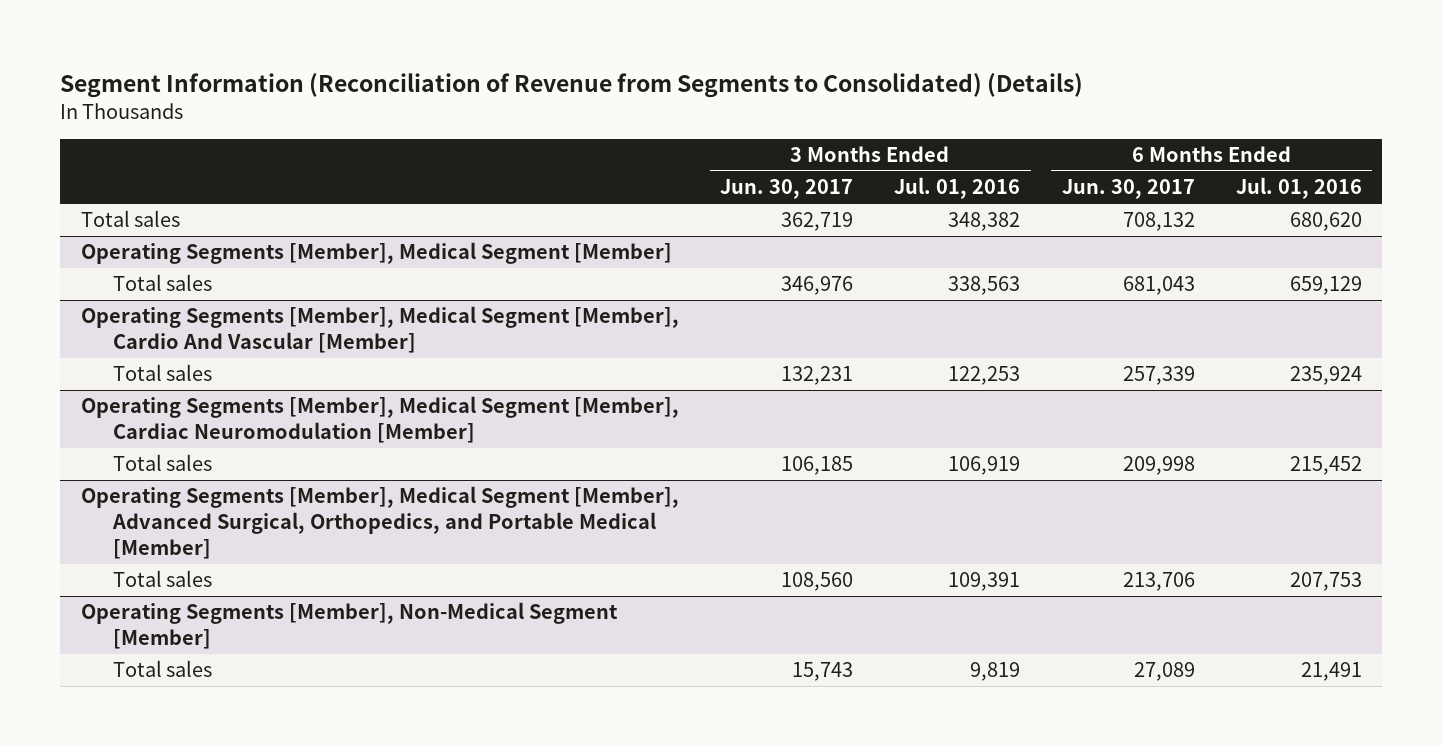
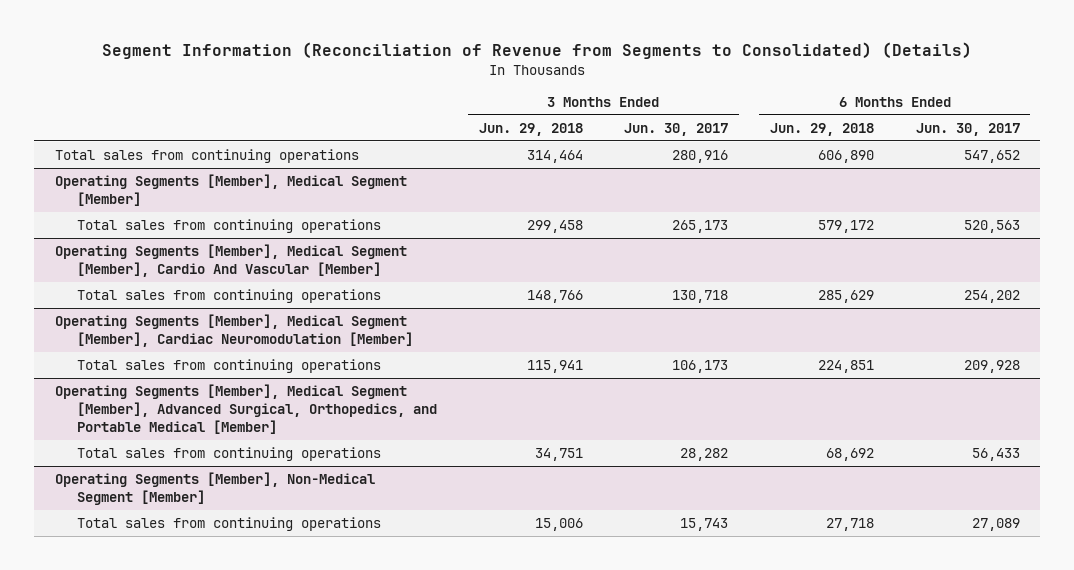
- | 3 Months Ended Jun. 30, 2017 | 3 Months Ended Jul. 01, 2016 | 6 Months Ended Jun. 30, 2017 | 6 Months Ended Jul. 01, 2016
+ | 3 Months Ended Jun. 29, 2018 | 3 Months Ended Jun. 30, 2017 | 6 Months Ended Jun. 29, 2018 | 6 Months Ended Jun. 30, 2017
- Total sales | 362,719 | 348,382 | 708,132 | 680,620
+ Total sales from continuing operations | 314,464 | 280,916 | 606,890 | 547,652
@ Operating Segments [Member], Medical Segment [Member]
- Total sales | 346,976 | 338,563 | 681,043 | 659,129
+ Total sales from continuing operations | 299,458 | 265,173 | 579,172 | 520,563
@ Operating Segments [Member], Medical Segment [Member], Cardio And Vascular [Member]
- Total sales | 132,231 | 122,253 | 257,339 | 235,924
+ Total sales from continuing operations | 148,766 | 130,718 | 285,629 | 254,202
@ Operating Segments [Member], Medical Segment [Member], Cardiac Neuromodulation [Member]
- Total sales | 106,185 | 106,919 | 209,998 | 215,452
+ Total sales from continuing operations | 115,941 | 106,173 | 224,851 | 209,928
@ Operating Segments [Member], Medical Segment [Member], Advanced Surgical, Orthopedics, and Portable Medical [Member]
- Total sales | 108,560 | 109,391 | 213,706 | 207,753
+ Total sales from continuing operations | 34,751 | 28,282 | 68,692 | 56,433
@ Operating Segments [Member], Non-Medical Segment [Member]
- Total sales | 15,743 | 9,819 | 27,089 | 21,491
+ Total sales from continuing operations | 15,006 | 15,743 | 27,718 | 27,089

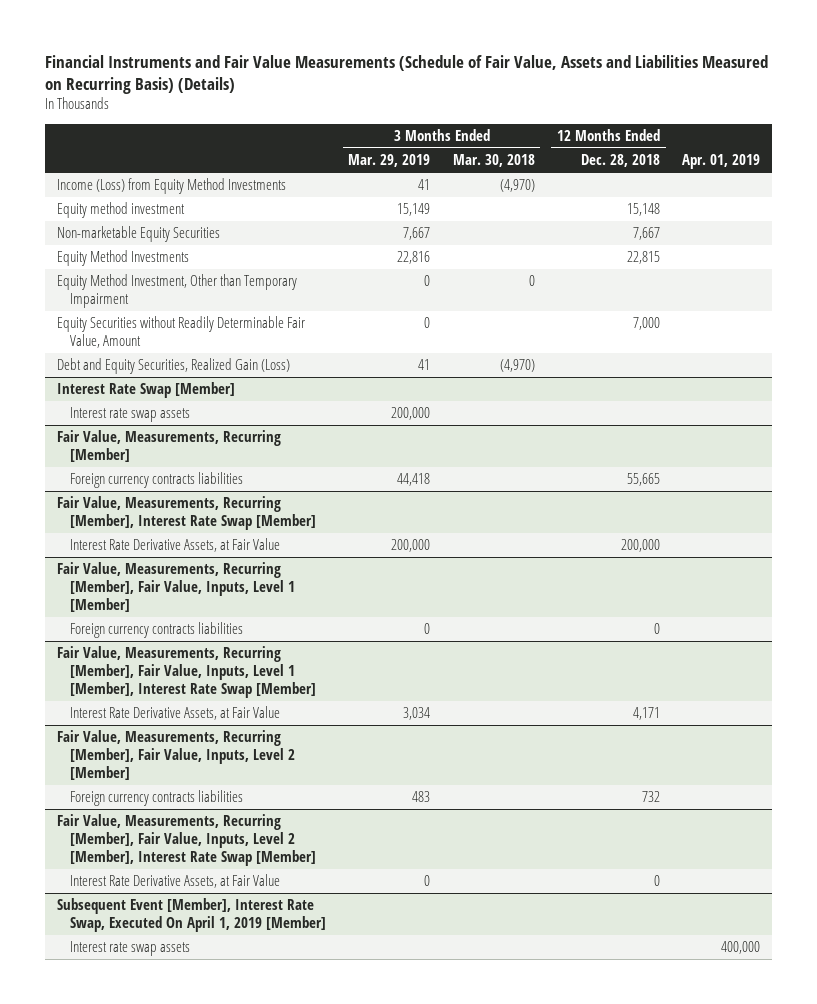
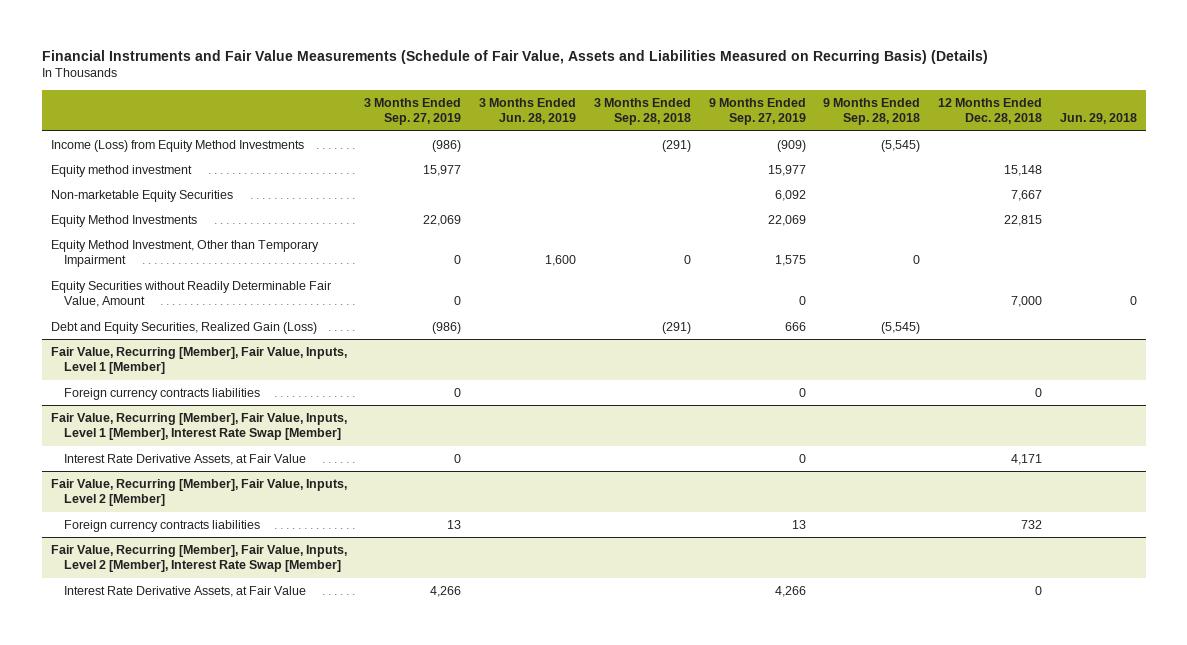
- | 3 Months Ended Mar. 29, 2019 | 3 Months Ended Mar. 30, 2018 | 12 Months Ended Dec. 28, 2018 | Apr. 01, 2019
+ | 3 Months Ended Sep. 27, 2019 | 3 Months Ended Jun. 28, 2019 | 3 Months Ended Sep. 28, 2018 | 9 Months Ended Sep. 27, 2019 | 9 Months Ended Sep. 28, 2018 | 12 Months Ended Dec. 28, 2018 | Jun. 29, 2018
- Interest Rate Swap [Member]
- Interest rate swap assets | 200,000 | | |
- Fair Value, Measurements, Recurring [Member]
- Foreign currency contracts liabilities | 44,418 | | 55,665 |
- Fair Value, Measurements, Recurring [Member], Interest Rate Swap [Member]
- Interest Rate Derivative Assets, at Fair Value | 200,000 | | 200,000 |
- Fair Value, Measurements, Recurring [Member], Fair Value, Inputs, Level 1 [Member]
+ Fair Value, Recurring [Member], Fair Value, Inputs, Level 1 [Member]
- Fair Value, Measurements, Recurring [Member], Fair Value, Inputs, Level 1 [Member], Interest Rate Swap [Member]
+ Fair Value, Recurring [Member], Fair Value, Inputs, Level 1 [Member], Interest Rate Swap [Member]
- Fair Value, Measurements, Recurring [Member], Fair Value, Inputs, Level 2 [Member]
+ Fair Value, Recurring [Member], Fair Value, Inputs, Level 2 [Member]
- Fair Value, Measurements, Recurring [Member], Fair Value, Inputs, Level 2 [Member], Interest Rate Swap [Member]
+ Fair Value, Recurring [Member], Fair Value, Inputs, Level 2 [Member], Interest Rate Swap [Member]
- Subsequent Event [Member], Interest Rate Swap, Executed On April 1, 2019 [Member]
- Interest rate swap assets | | | | 400,000

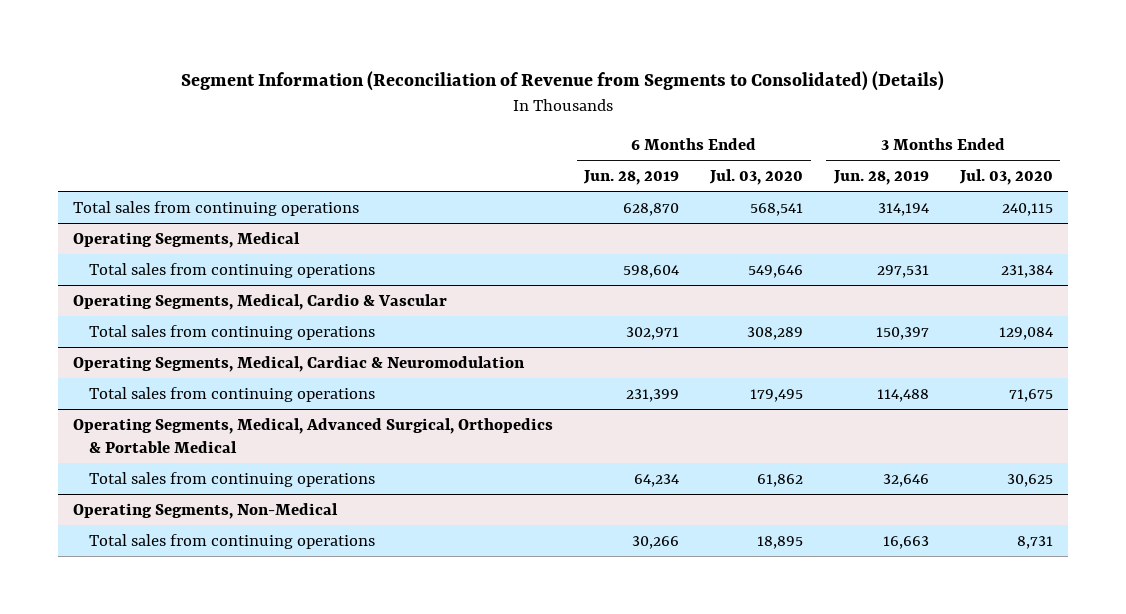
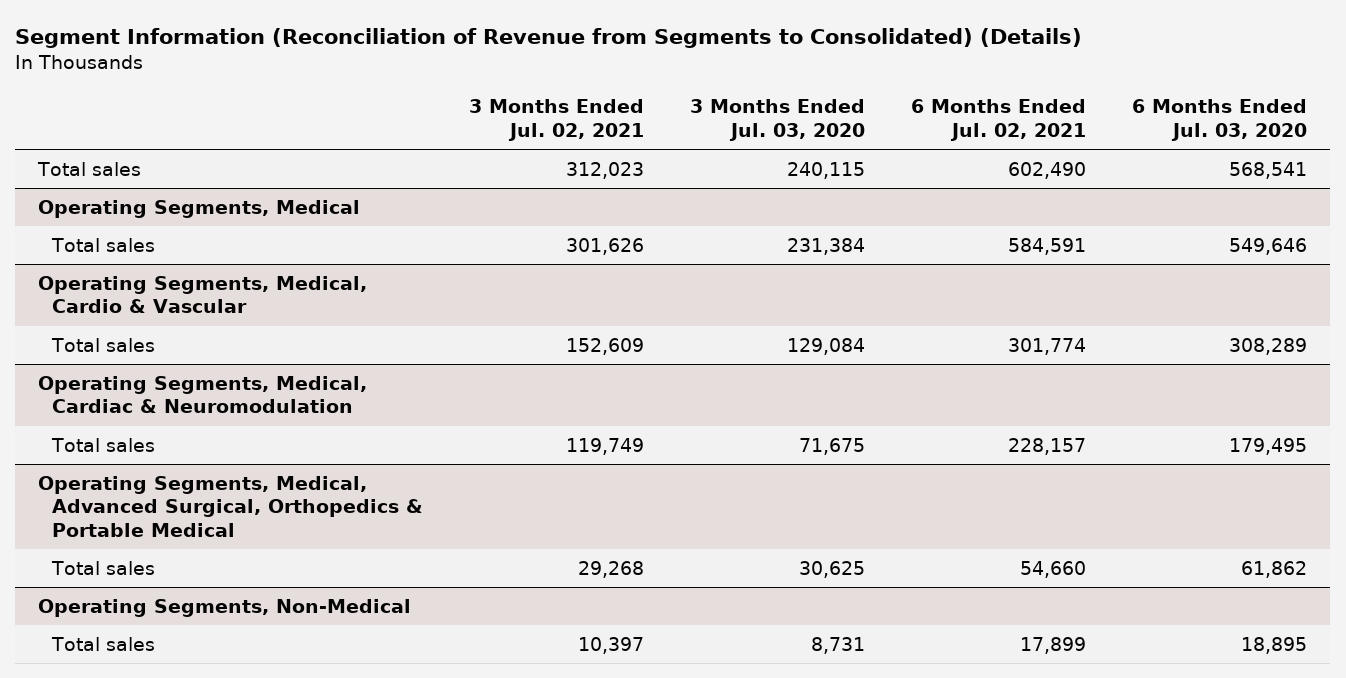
- | 6 Months Ended Jun. 28, 2019 | 6 Months Ended Jul. 03, 2020 | 3 Months Ended Jun. 28, 2019 | 3 Months Ended Jul. 03, 2020
+ | 3 Months Ended Jul. 02, 2021 | 3 Months Ended Jul. 03, 2020 | 6 Months Ended Jul. 02, 2021 | 6 Months Ended Jul. 03, 2020
- Total sales from continuing operations | 628,870 | 568,541 | 314,194 | 240,115
+ Total sales | 312,023 | 240,115 | 602,490 | 568,541
@ Operating Segments, Medical
- Total sales from continuing operations | 598,604 | 549,646 | 297,531 | 231,384
+ Total sales | 301,626 | 231,384 | 584,591 | 549,646
@ Operating Segments, Medical, Cardio & Vascular
- Total sales from continuing operations | 302,971 | 308,289 | 150,397 | 129,084
+ Total sales | 152,609 | 129,084 | 301,774 | 308,289
@ Operating Segments, Medical, Cardiac & Neuromodulation
- Total sales from continuing operations | 231,399 | 179,495 | 114,488 | 71,675
+ Total sales | 119,749 | 71,675 | 228,157 | 179,495
@ Operating Segments, Medical, Advanced Surgical, Orthopedics & Portable Medical
- Total sales from continuing operations | 64,234 | 61,862 | 32,646 | 30,625
+ Total sales | 29,268 | 30,625 | 54,660 | 61,862
@ Operating Segments, Non-Medical
- Total sales from continuing operations | 30,266 | 18,895 | 16,663 | 8,731
+ Total sales | 10,397 | 8,731 | 17,899 | 18,895

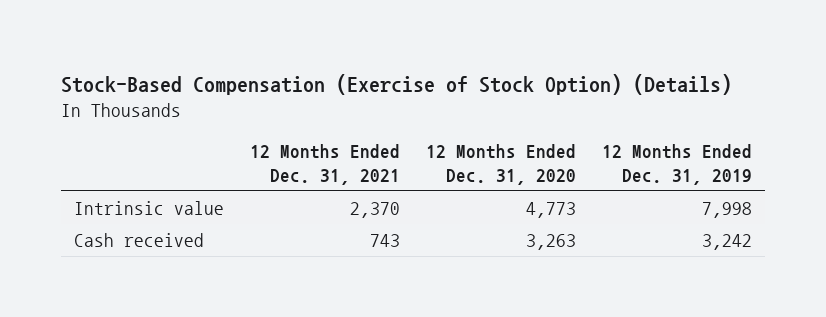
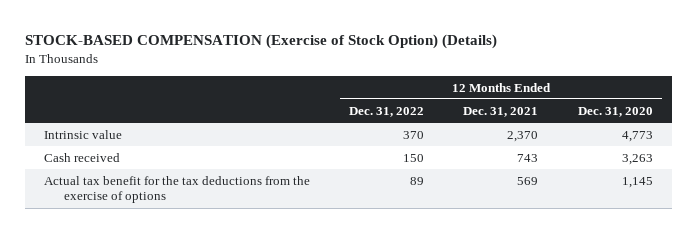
- Stock-Based Compensation (Exercise of Stock Option) (Details)
+ STOCK-BASED COMPENSATION (Exercise of Stock Option) (Details)
- | 12 Months Ended Dec. 31, 2021 | 12 Months Ended Dec. 31, 2020 | 12 Months Ended Dec. 31, 2019
+ | 12 Months Ended Dec. 31, 2022 | 12 Months Ended Dec. 31, 2021 | 12 Months Ended Dec. 31, 2020
+ Actual tax benefit for the tax deductions from the exercise of options | 89 | 569 | 1,145

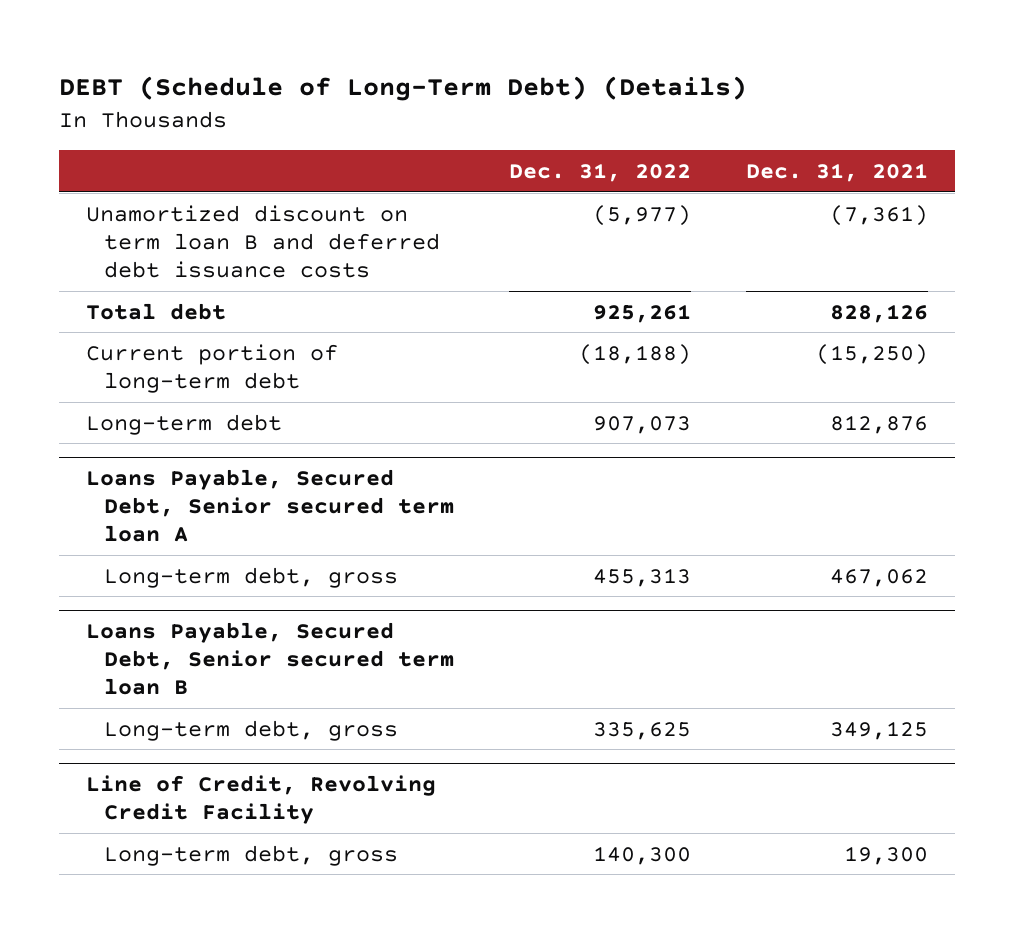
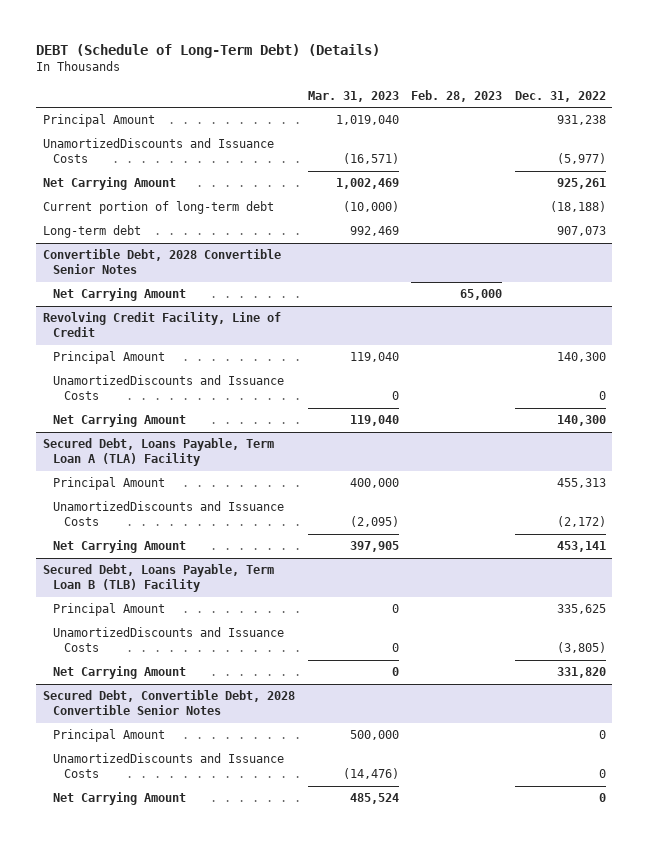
- | Dec. 31, 2022 | Dec. 31, 2021
+ | Mar. 31, 2023 | Feb. 28, 2023 | Dec. 31, 2022
- Unamortized discount on term loan B and deferred debt issuance costs | (5,977) | (7,361)
- Total debt | 925,261 | 828,126
+ Principal Amount | 1,019,040 | | 931,238
+ UnamortizedDiscounts and Issuance Costs | (16,571) | | (5,977)
+ Net Carrying Amount | 1,002,469 | | 925,261
- Loans Payable, Secured Debt, Senior secured term loan A
- Long-term debt, gross | 455,313 | 467,062
- Loans Payable, Secured Debt, Senior secured term loan B
- Long-term debt, gross | 335,625 | 349,125
- Line of Credit, Revolving Credit Facility
- Long-term debt, gross | 140,300 | 19,300
+ Convertible Debt, 2028 Convertible Senior Notes
+ Net Carrying Amount | | 65,000 |
+ Revolving Credit Facility, Line of Credit
+ Principal Amount | 119,040 | | 140,300
+ UnamortizedDiscounts and Issuance Costs | 0 | | 0
+ Net Carrying Amount | 119,040 | | 140,300
+ Secured Debt, Loans Payable, Term Loan A (TLA) Facility
+ Principal Amount | 400,000 | | 455,313
+ UnamortizedDiscounts and Issuance Costs | (2,095) | | (2,172)
+ Net Carrying Amount | 397,905 | | 453,141
+ Secured Debt, Loans Payable, Term Loan B (TLB) Facility
+ Principal Amount | 0 | | 335,625
+ UnamortizedDiscounts and Issuance Costs | 0 | | (3,805)
+ Net Carrying Amount | 0 | | 331,820
+ Secured Debt, Convertible Debt, 2028 Convertible Senior Notes
+ Principal Amount | 500,000 | | 0
+ UnamortizedDiscounts and Issuance Costs | (14,476) | | 0
+ Net Carrying Amount | 485,524 | | 0

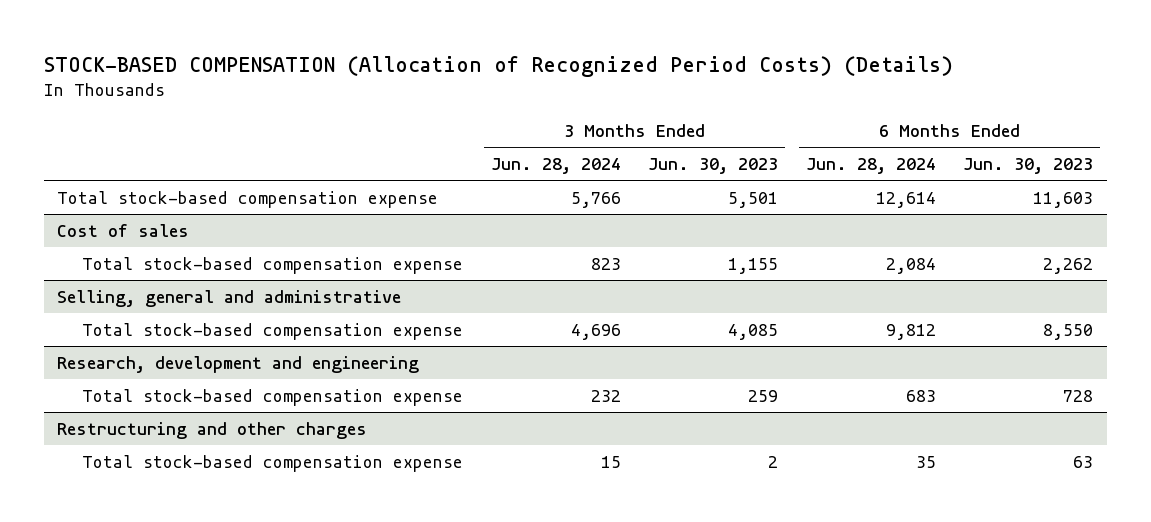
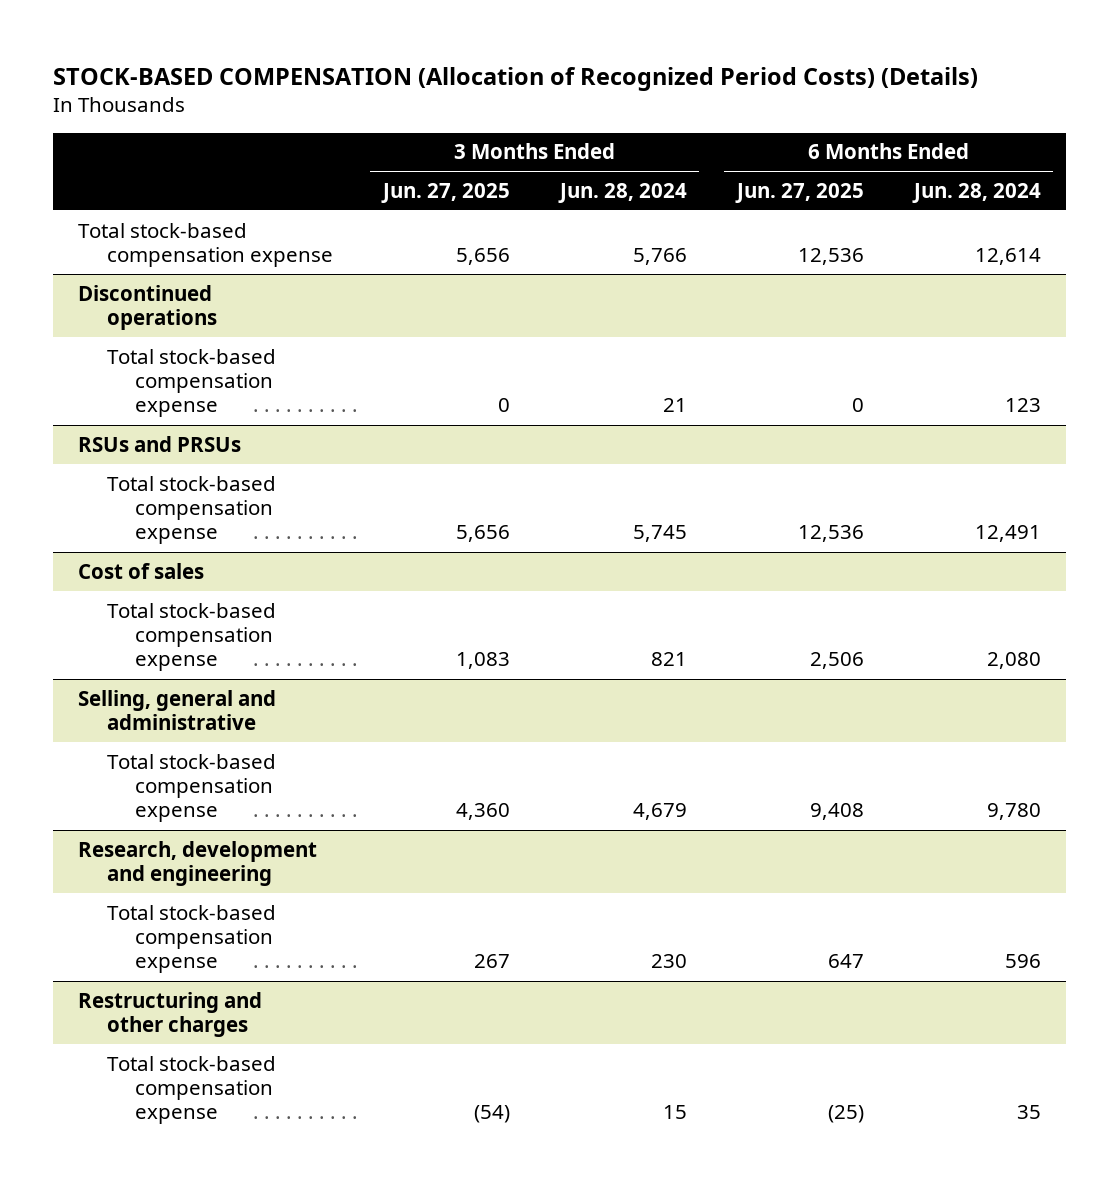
- | 3 Months Ended Jun. 28, 2024 | 3 Months Ended Jun. 30, 2023 | 6 Months Ended Jun. 28, 2024 | 6 Months Ended Jun. 30, 2023
+ | 3 Months Ended Jun. 27, 2025 | 3 Months Ended Jun. 28, 2024 | 6 Months Ended Jun. 27, 2025 | 6 Months Ended Jun. 28, 2024
+ Discontinued operations
+ Total stock-based compensation expense | 0 | 21 | 0 | 123
+ RSUs and PRSUs
+ Total stock-based compensation expense | 5,656 | 5,745 | 12,536 | 12,491
@ Cost of sales
- Total stock-based compensation expense | 823 | 1,155 | 2,084 | 2,262
+ Total stock-based compensation expense | 1,083 | 821 | 2,506 | 2,080
@ Selling, general and administrative
- Total stock-based compensation expense | 4,696 | 4,085 | 9,812 | 8,550
+ Total stock-based compensation expense | 4,360 | 4,679 | 9,408 | 9,780
@ Research, development and engineering
- Total stock-based compensation expense | 232 | 259 | 683 | 728
+ Total stock-based compensation expense | 267 | 230 | 647 | 596

